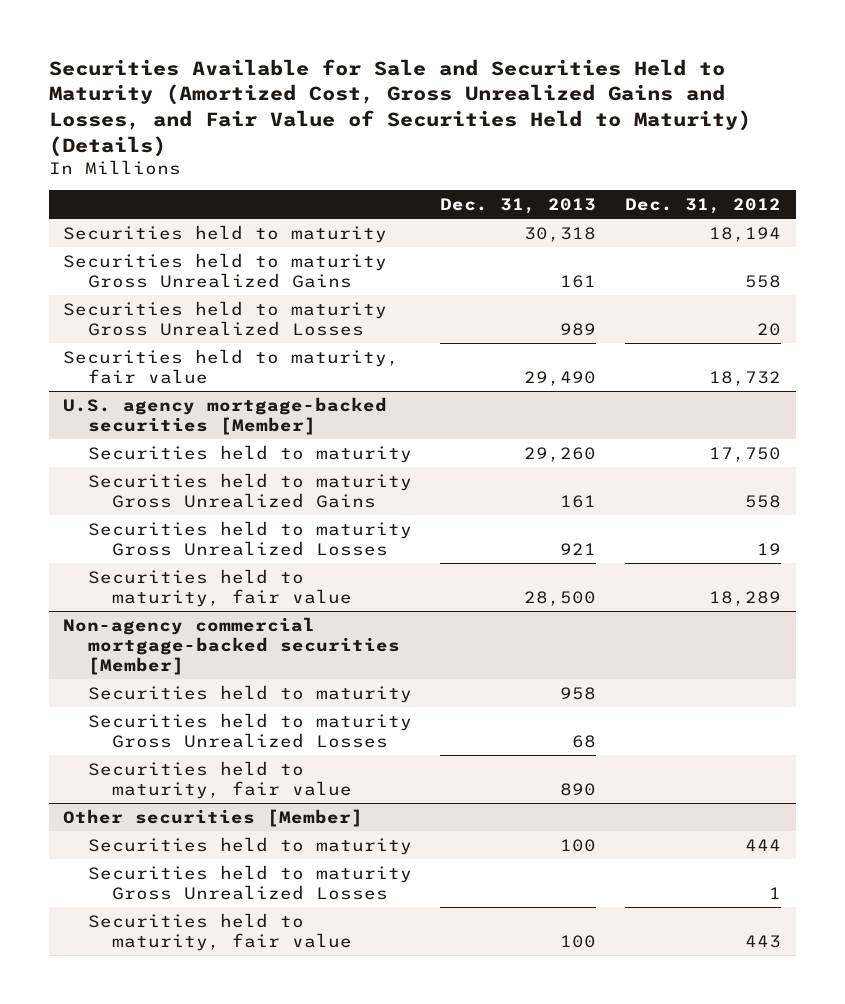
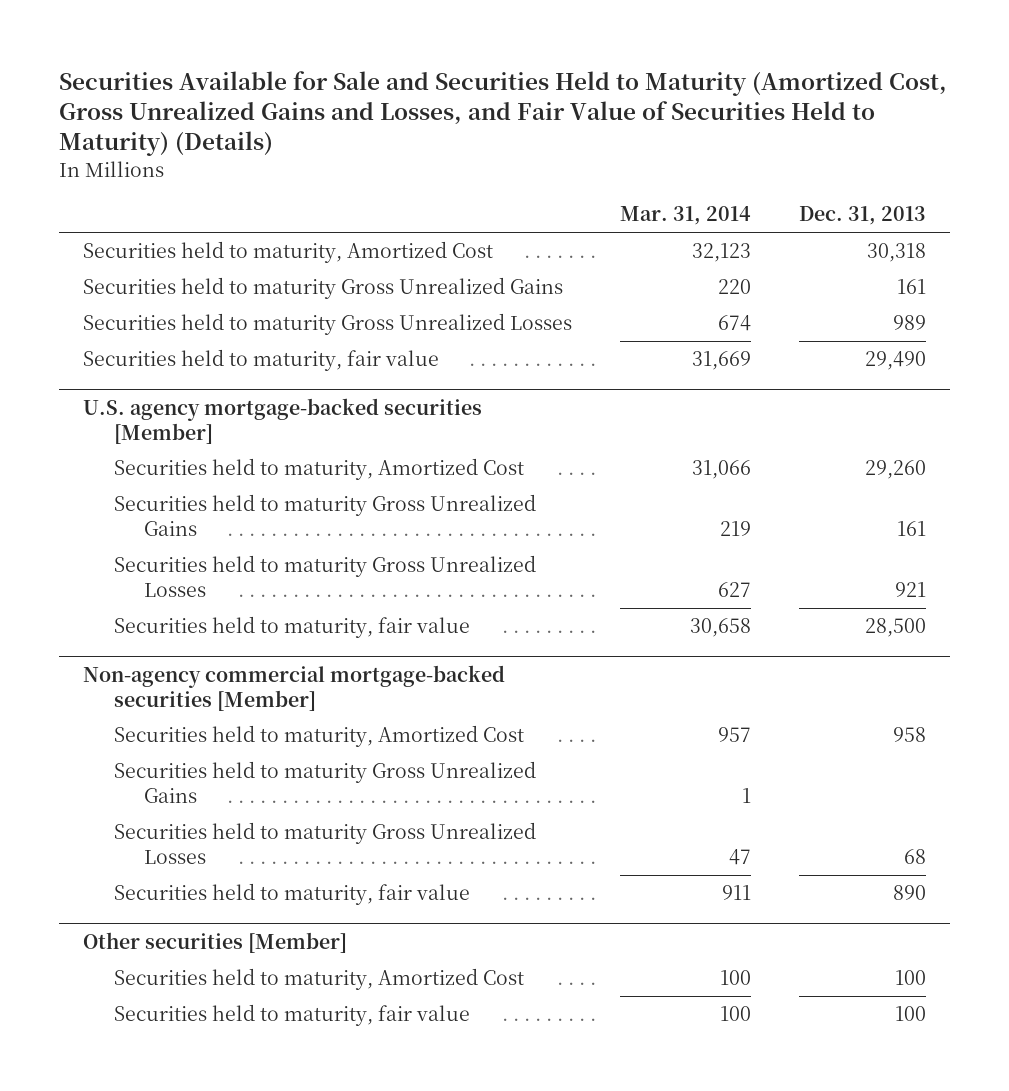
- | Dec. 31, 2013 | Dec. 31, 2012
+ | Mar. 31, 2014 | Dec. 31, 2013
- Securities held to maturity | 30,318 | 18,194
+ Securities held to maturity, Amortized Cost | 32,123 | 30,318
@ U.S. agency mortgage-backed securities [Member]
- Securities held to maturity | 29,260 | 17,750
+ Securities held to maturity, Amortized Cost | 31,066 | 29,260
@ Non-agency commercial mortgage-backed securities [Member]
- Securities held to maturity | 958 |
+ Securities held to maturity, Amortized Cost | 957 | 958
+ Securities held to maturity Gross Unrealized Gains | 1 |
@ Other securities [Member]
- Securities held to maturity | 100 | 444
- Securities held to maturity Gross Unrealized Losses | | 1
+ Securities held to maturity, Amortized Cost | 100 | 100

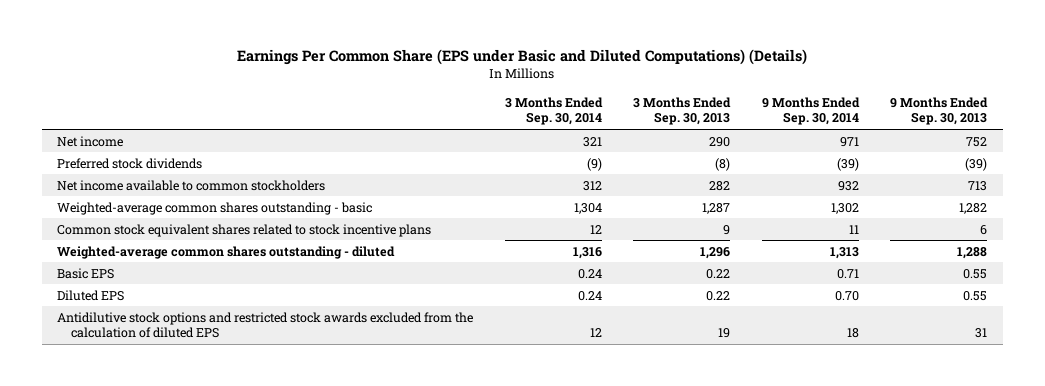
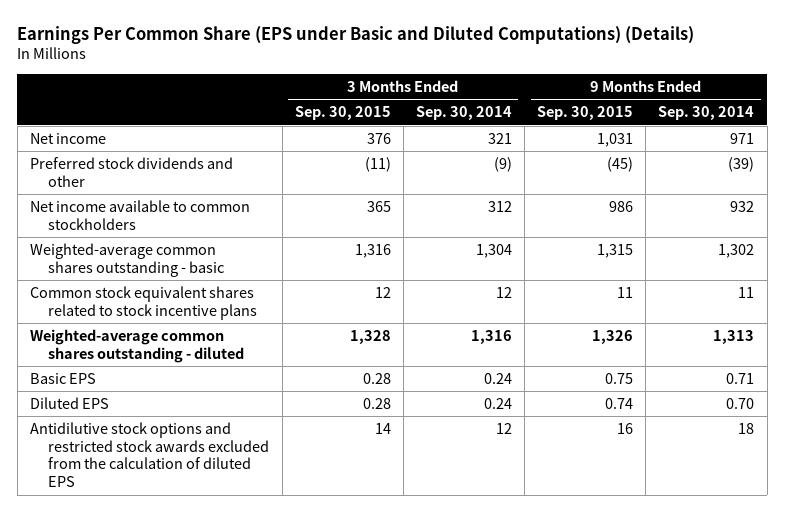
- | 3 Months Ended Sep. 30, 2014 | 3 Months Ended Sep. 30, 2013 | 9 Months Ended Sep. 30, 2014 | 9 Months Ended Sep. 30, 2013
+ | 3 Months Ended Sep. 30, 2015 | 3 Months Ended Sep. 30, 2014 | 9 Months Ended Sep. 30, 2015 | 9 Months Ended Sep. 30, 2014
- Preferred stock dividends | (9) | (8) | (39) | (39)
+ Preferred stock dividends and other | (11) | (9) | (45) | (39)

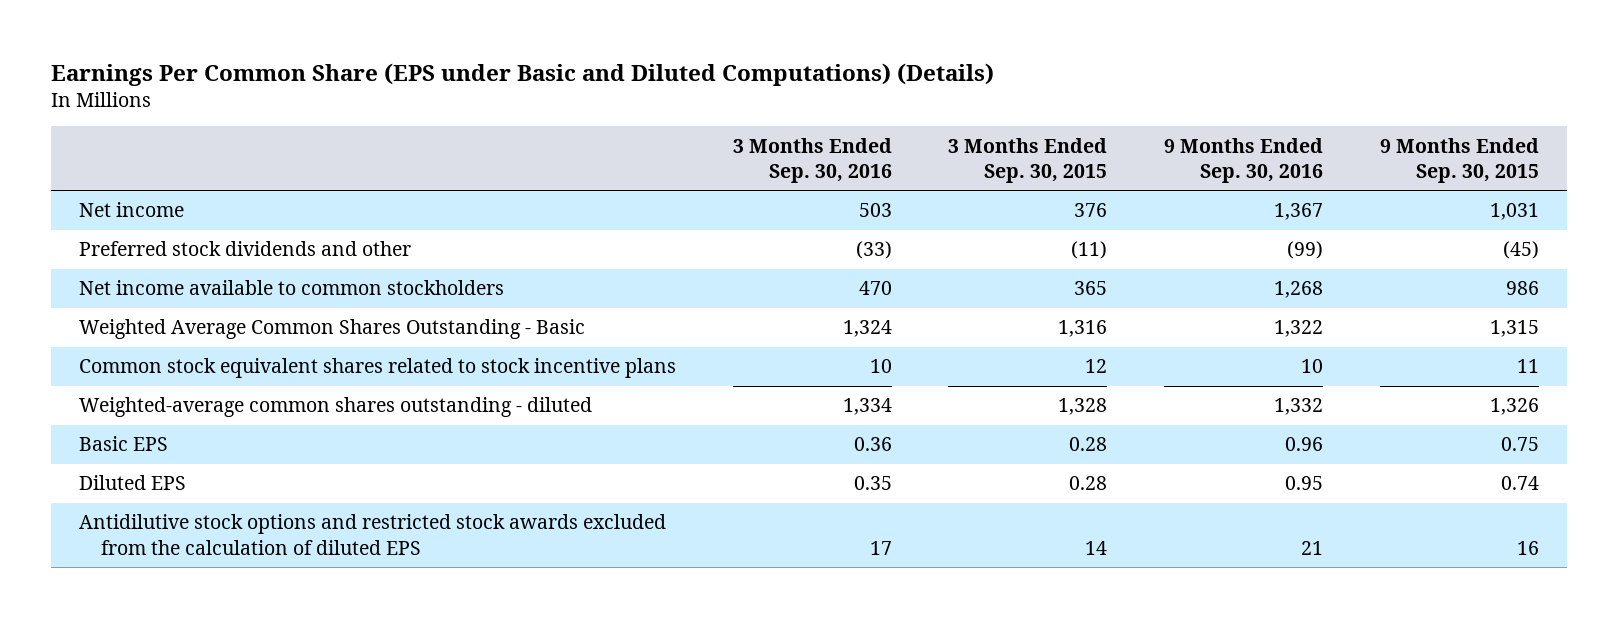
- | 3 Months Ended Sep. 30, 2015 | 3 Months Ended Sep. 30, 2014 | 9 Months Ended Sep. 30, 2015 | 9 Months Ended Sep. 30, 2014
+ | 3 Months Ended Sep. 30, 2016 | 3 Months Ended Sep. 30, 2015 | 9 Months Ended Sep. 30, 2016 | 9 Months Ended Sep. 30, 2015
- Weighted-average common shares outstanding - basic | 1,316 | 1,304 | 1,315 | 1,302
+ Weighted Average Common Shares Outstanding - Basic | 1,324 | 1,316 | 1,322 | 1,315

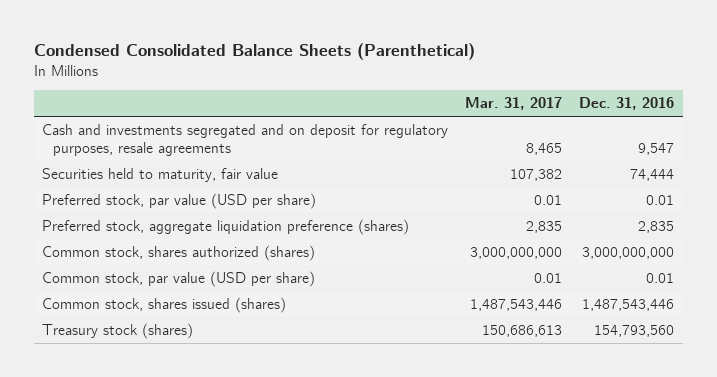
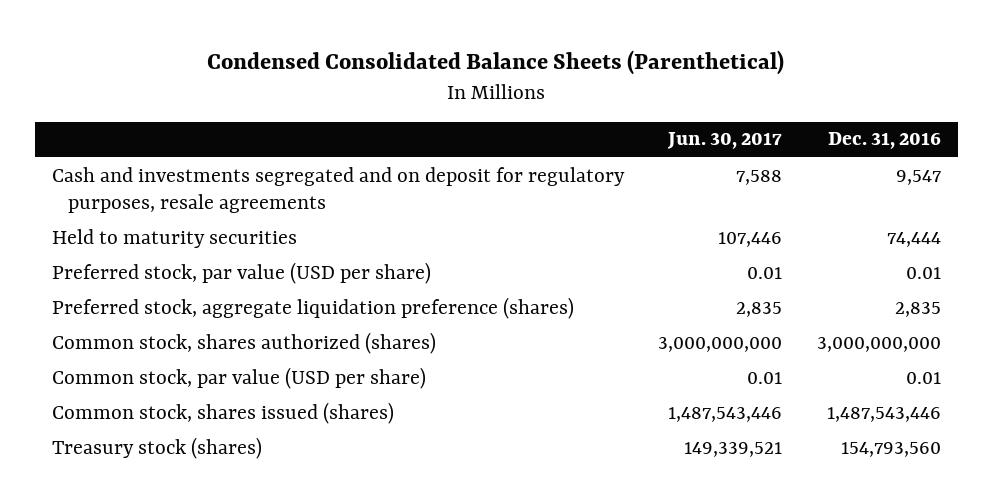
- | Mar. 31, 2017 | Dec. 31, 2016
+ | Jun. 30, 2017 | Dec. 31, 2016
- Securities held to maturity, fair value | 107,382 | 74,444
+ Held to maturity securities | 107,446 | 74,444

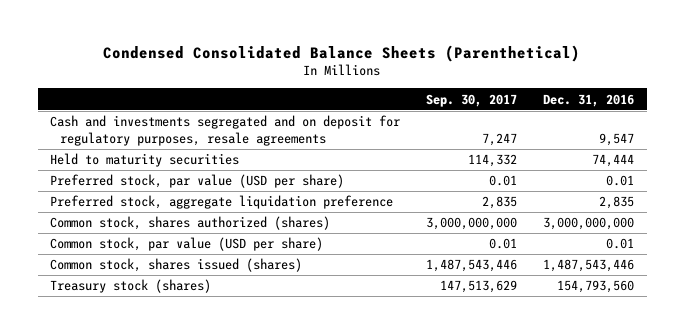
- | Jun. 30, 2017 | Dec. 31, 2016
+ | Sep. 30, 2017 | Dec. 31, 2016
- Preferred stock, aggregate liquidation preference (shares) | 2,835 | 2,835
+ Preferred stock, aggregate liquidation preference | 2,835 | 2,835

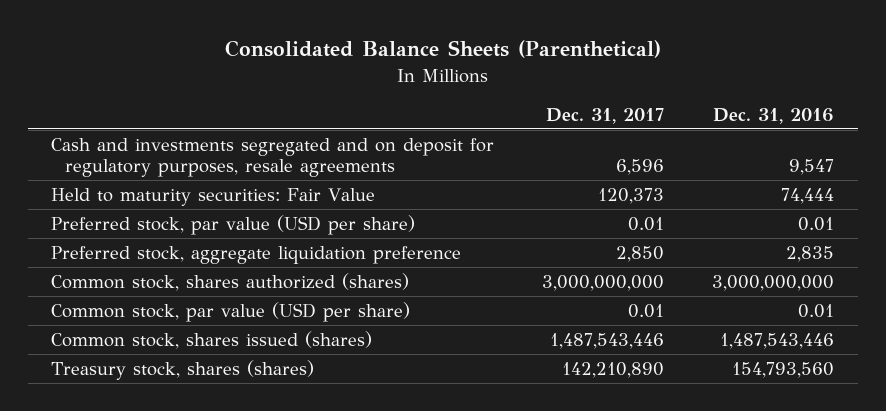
- Condensed Consolidated Balance Sheets (Parenthetical)
+ Consolidated Balance Sheets (Parenthetical)
- | Sep. 30, 2017 | Dec. 31, 2016
+ | Dec. 31, 2017 | Dec. 31, 2016
- Held to maturity securities | 114,332 | 74,444
+ Held to maturity securities: Fair Value | 120,373 | 74,444
- Treasury stock (shares) | 147,513,629 | 154,793,560
+ Treasury stock, shares (shares) | 142,210,890 | 154,793,560

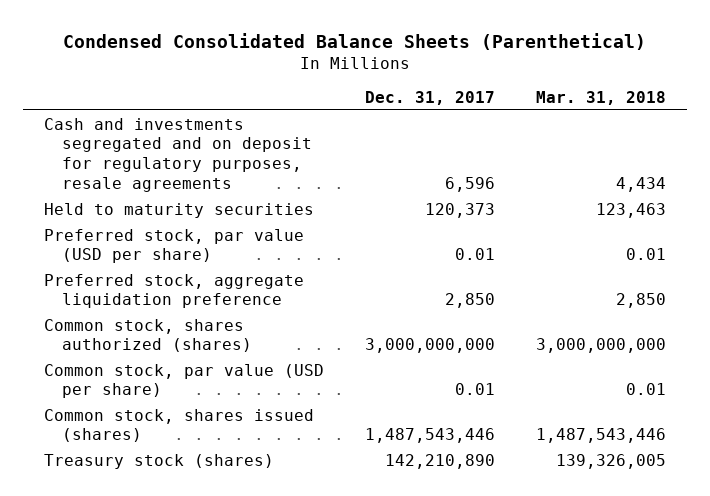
- Consolidated Balance Sheets (Parenthetical)
+ Condensed Consolidated Balance Sheets (Parenthetical)
- | Dec. 31, 2017 | Dec. 31, 2016
+ | Dec. 31, 2017 | Mar. 31, 2018
- Held to maturity securities: Fair Value | 120,373 | 74,444
+ Held to maturity securities | 120,373 | 123,463
- Treasury stock, shares (shares) | 142,210,890 | 154,793,560
+ Treasury stock (shares) | 142,210,890 | 139,326,005

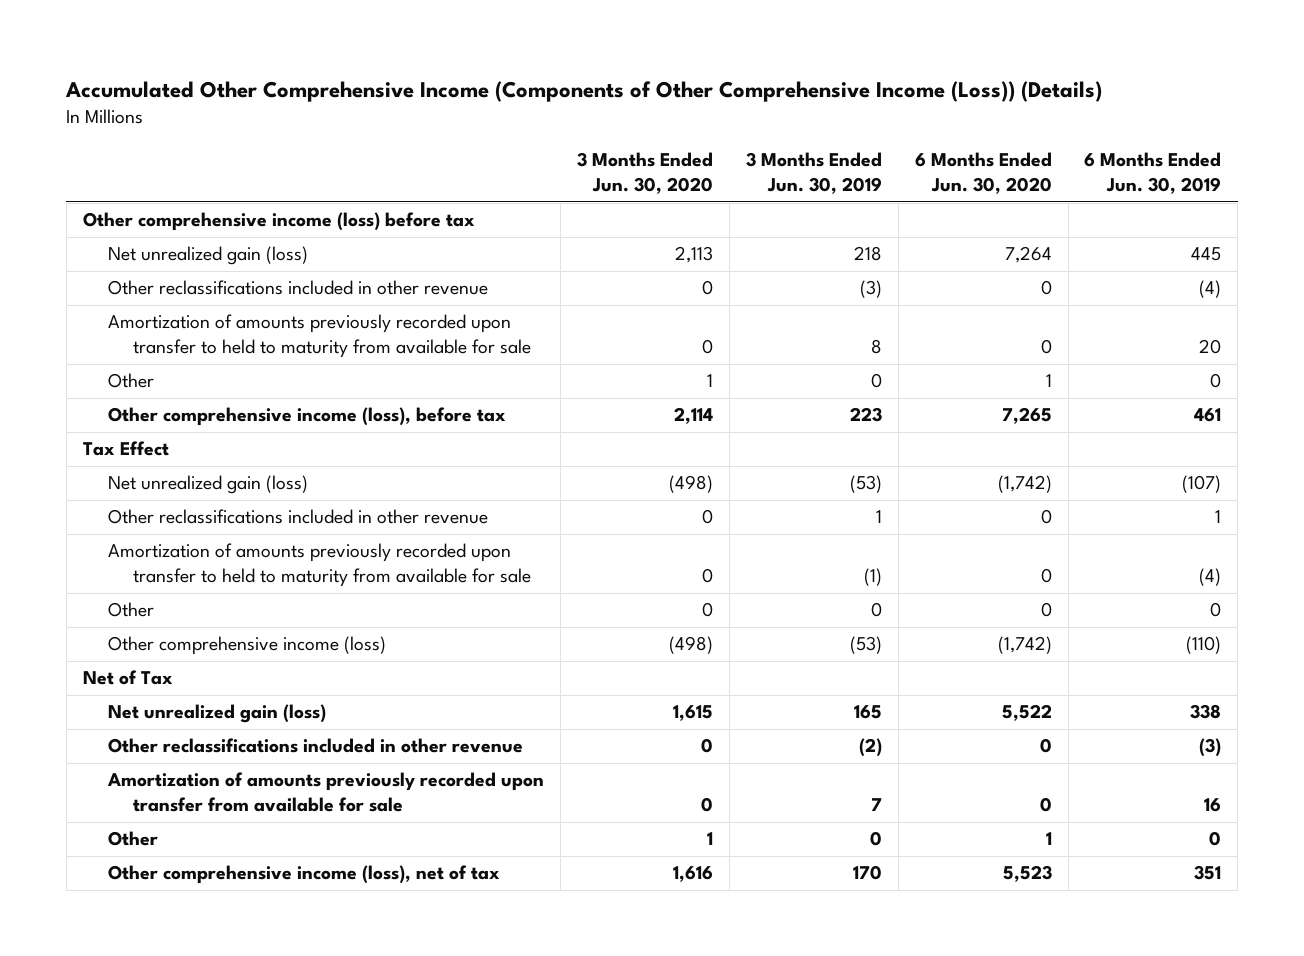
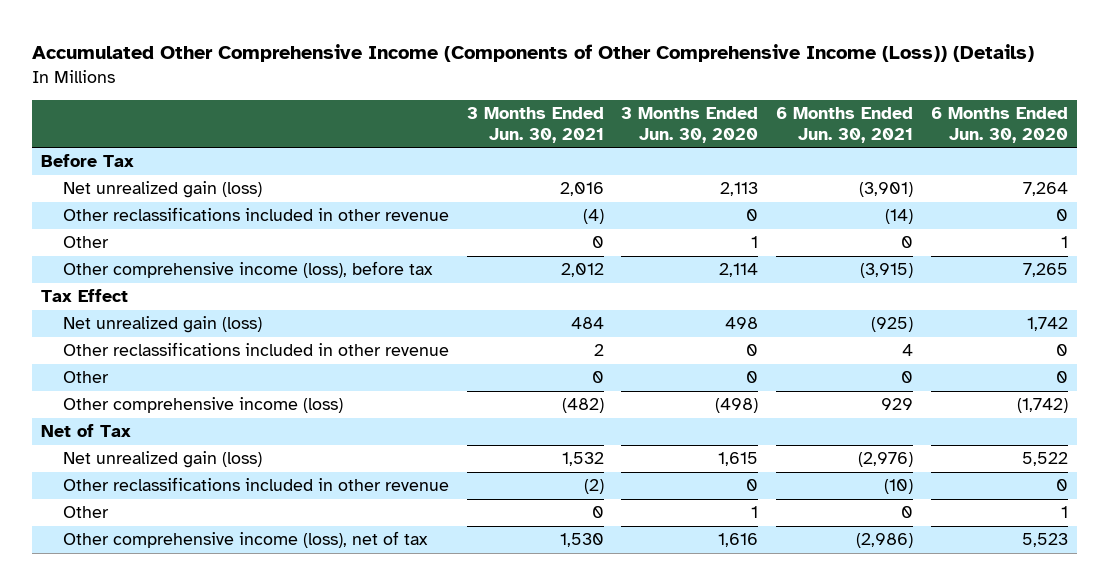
- | 3 Months Ended Jun. 30, 2020 | 3 Months Ended Jun. 30, 2019 | 6 Months Ended Jun. 30, 2020 | 6 Months Ended Jun. 30, 2019
+ | 3 Months Ended Jun. 30, 2021 | 3 Months Ended Jun. 30, 2020 | 6 Months Ended Jun. 30, 2021 | 6 Months Ended Jun. 30, 2020
- Other comprehensive income (loss) before tax
+ Before Tax
- Amortization of amounts previously recorded upon transfer to held to maturity from available for sale | 0 | 8 | 0 | 20
- Net unrealized gain (loss) | (498) | (53) | (1,742) | (107)
+ Net unrealized gain (loss) | 484 | 498 | (925) | 1,742
- Amortization of amounts previously recorded upon transfer to held to maturity from available for sale | 0 | (1) | 0 | (4)
- Amortization of amounts previously recorded upon transfer from available for sale | 0 | 7 | 0 | 16

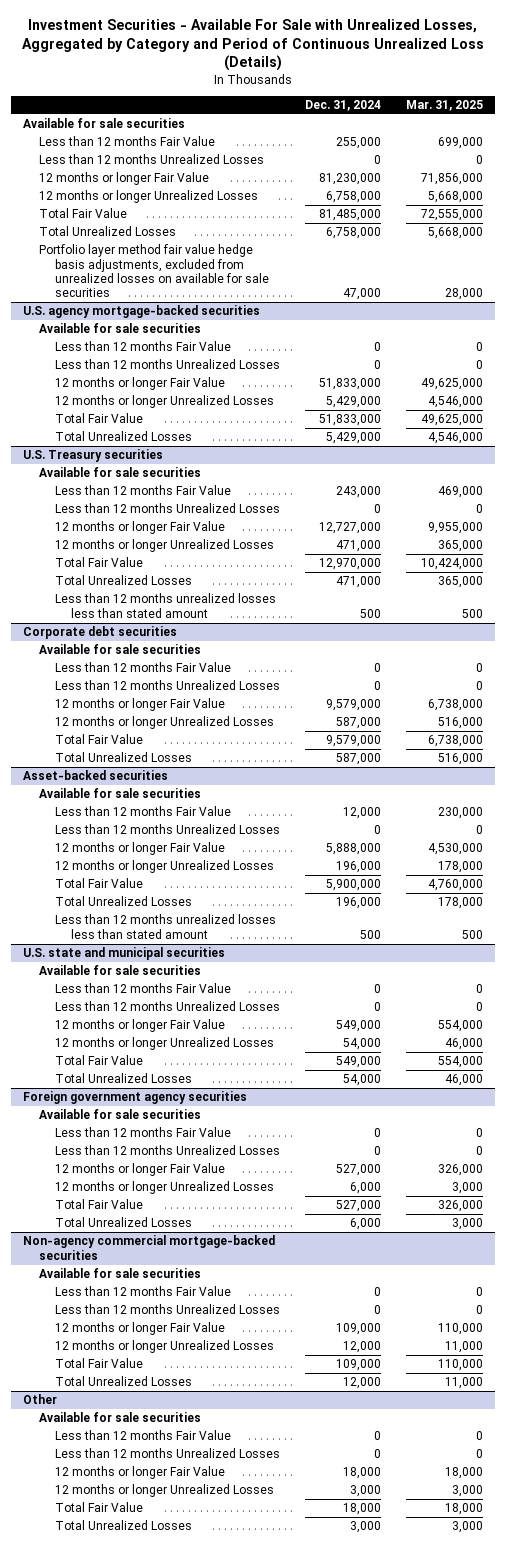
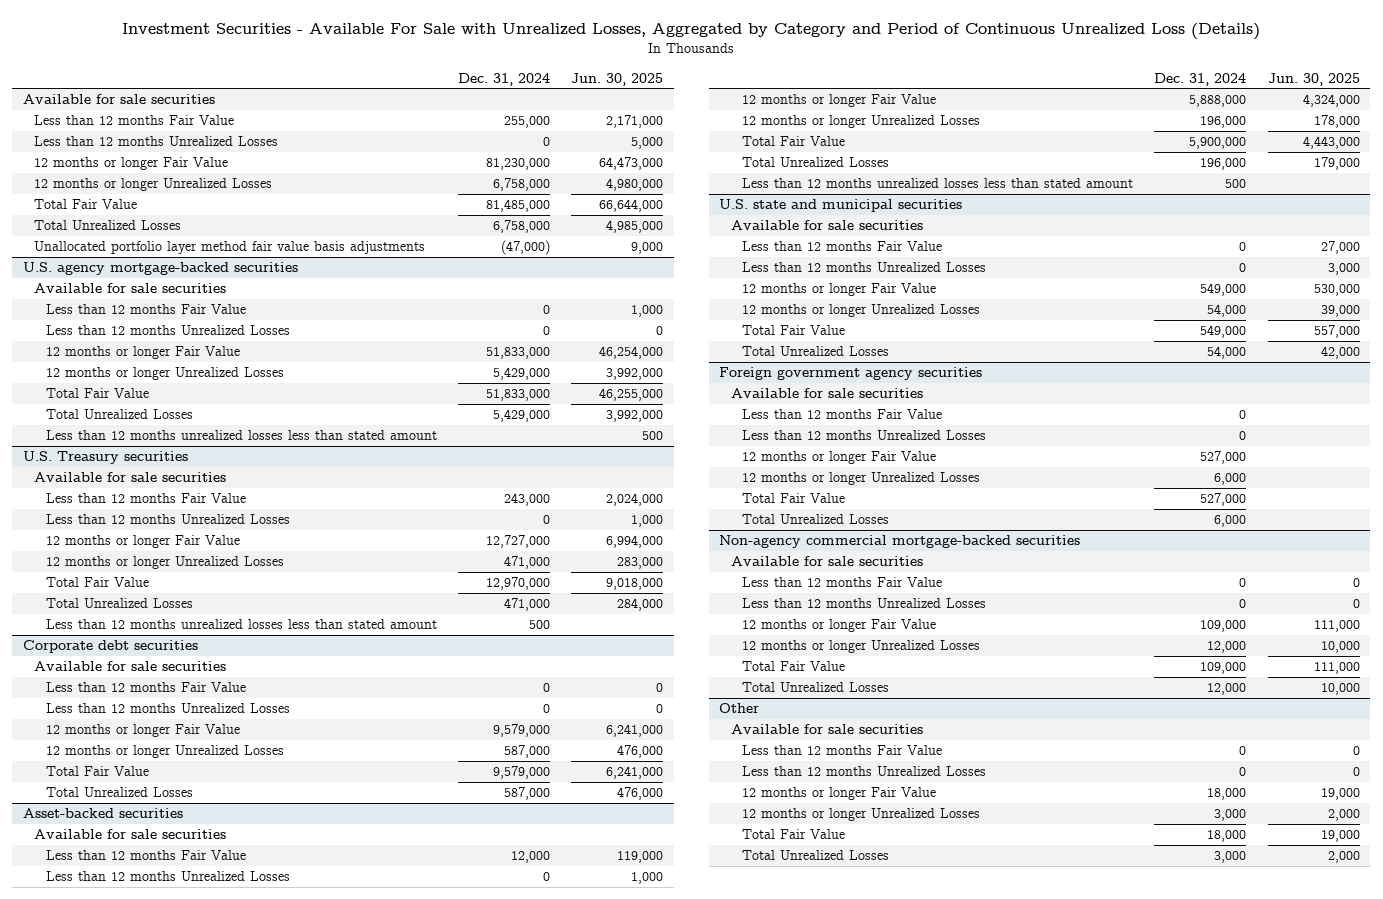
- | Dec. 31, 2024 | Mar. 31, 2025
+ | Dec. 31, 2024 | Jun. 30, 2025
- Portfolio layer method fair value hedge basis adjustments, excluded from unrealized losses on available for sale securities | 47,000 | 28,000
+ Unallocated portfolio layer method fair value basis adjustments | (47,000) | 9,000
@ U.S. agency mortgage-backed securities
+ Less than 12 months unrealized losses less than stated amount | | 500

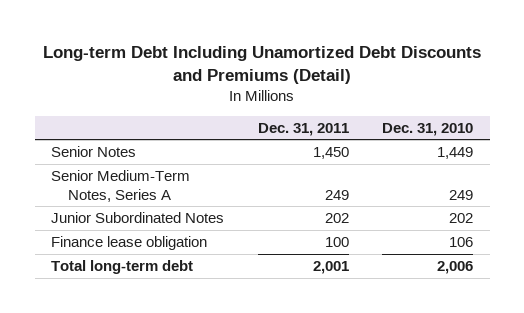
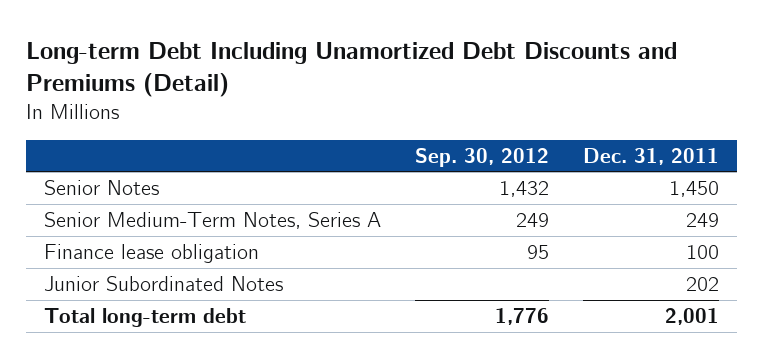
- | Dec. 31, 2011 | Dec. 31, 2010
+ | Sep. 30, 2012 | Dec. 31, 2011
moved down: Junior Subordinated Notes | | 202

